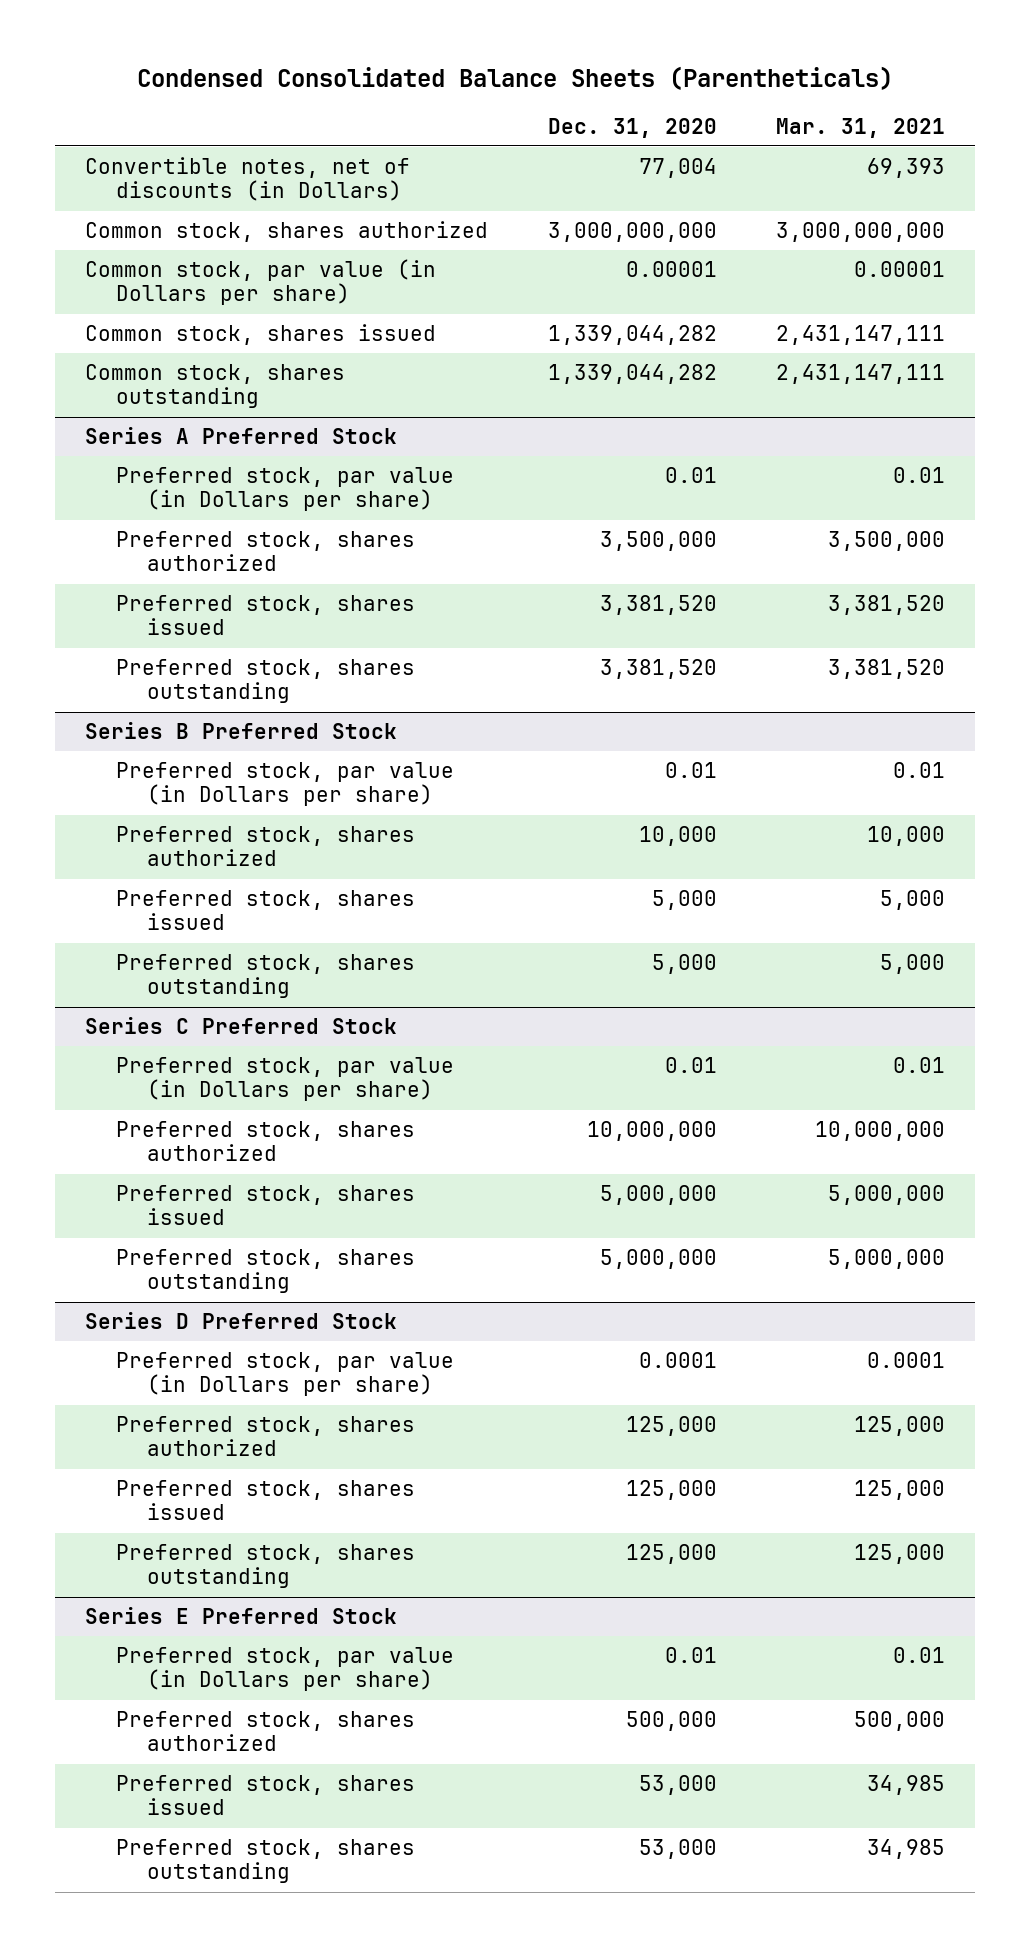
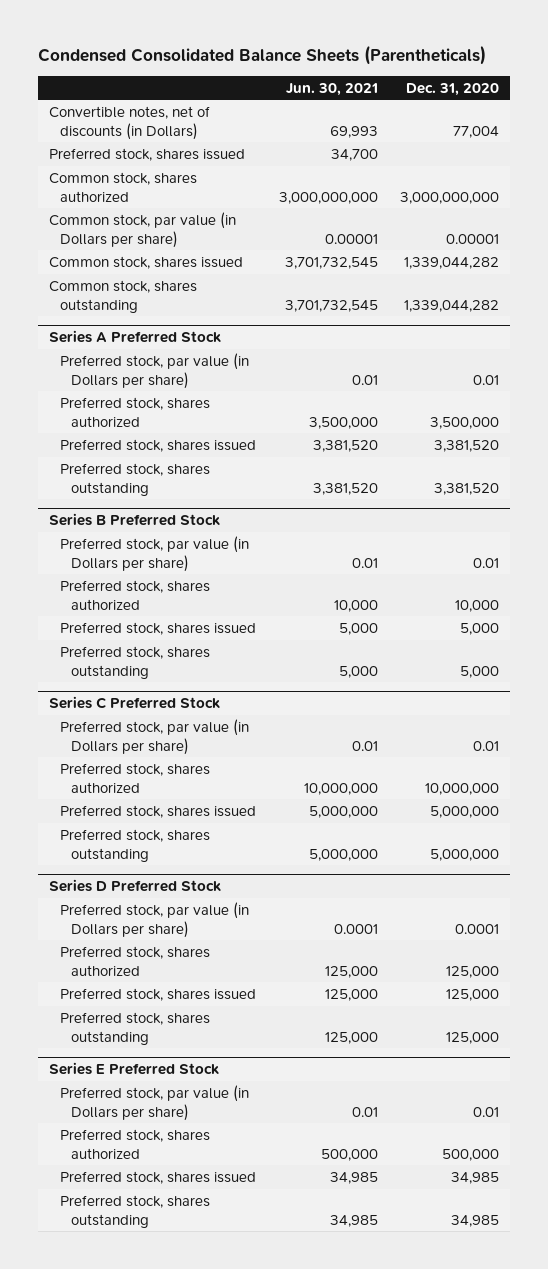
- | Dec. 31, 2020 | Mar. 31, 2021
+ | Jun. 30, 2021 | Dec. 31, 2020
+ Preferred stock, shares issued | 34,700 |
@ Series E Preferred Stock
- Preferred stock, shares issued | 53,000 | 34,985
- Preferred stock, shares outstanding | 53,000 | 34,985
+ Preferred stock, shares issued | 34,985 | 34,985
+ Preferred stock, shares outstanding | 34,985 | 34,985

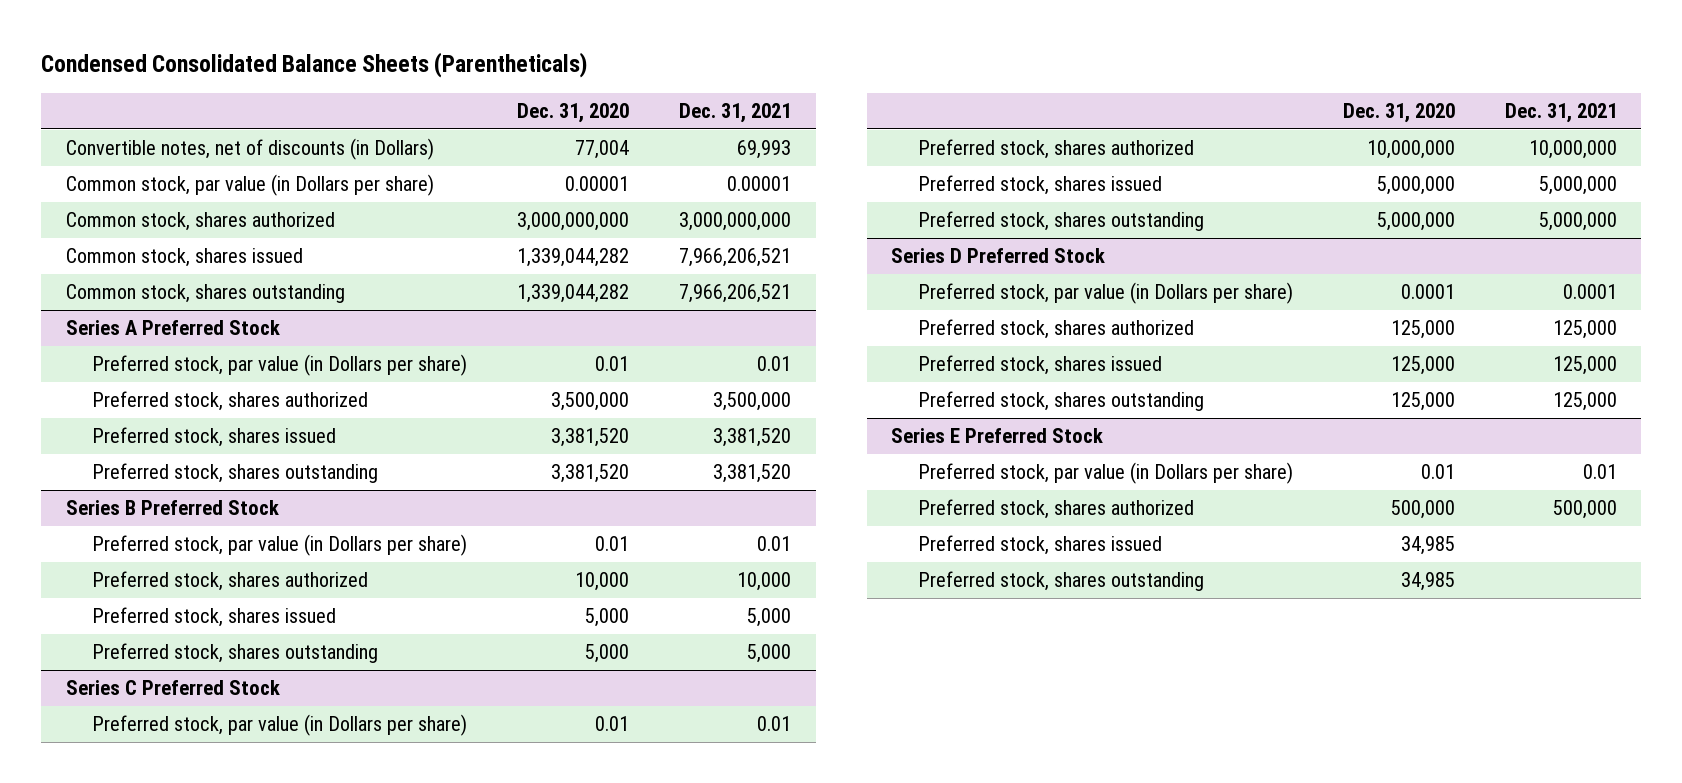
- | Jun. 30, 2021 | Dec. 31, 2020
+ | Dec. 31, 2020 | Dec. 31, 2021
- Preferred stock, shares issued | 34,700 |
moved down: Common stock, shares authorized | 3,000,000,000 | 3,000,000,000

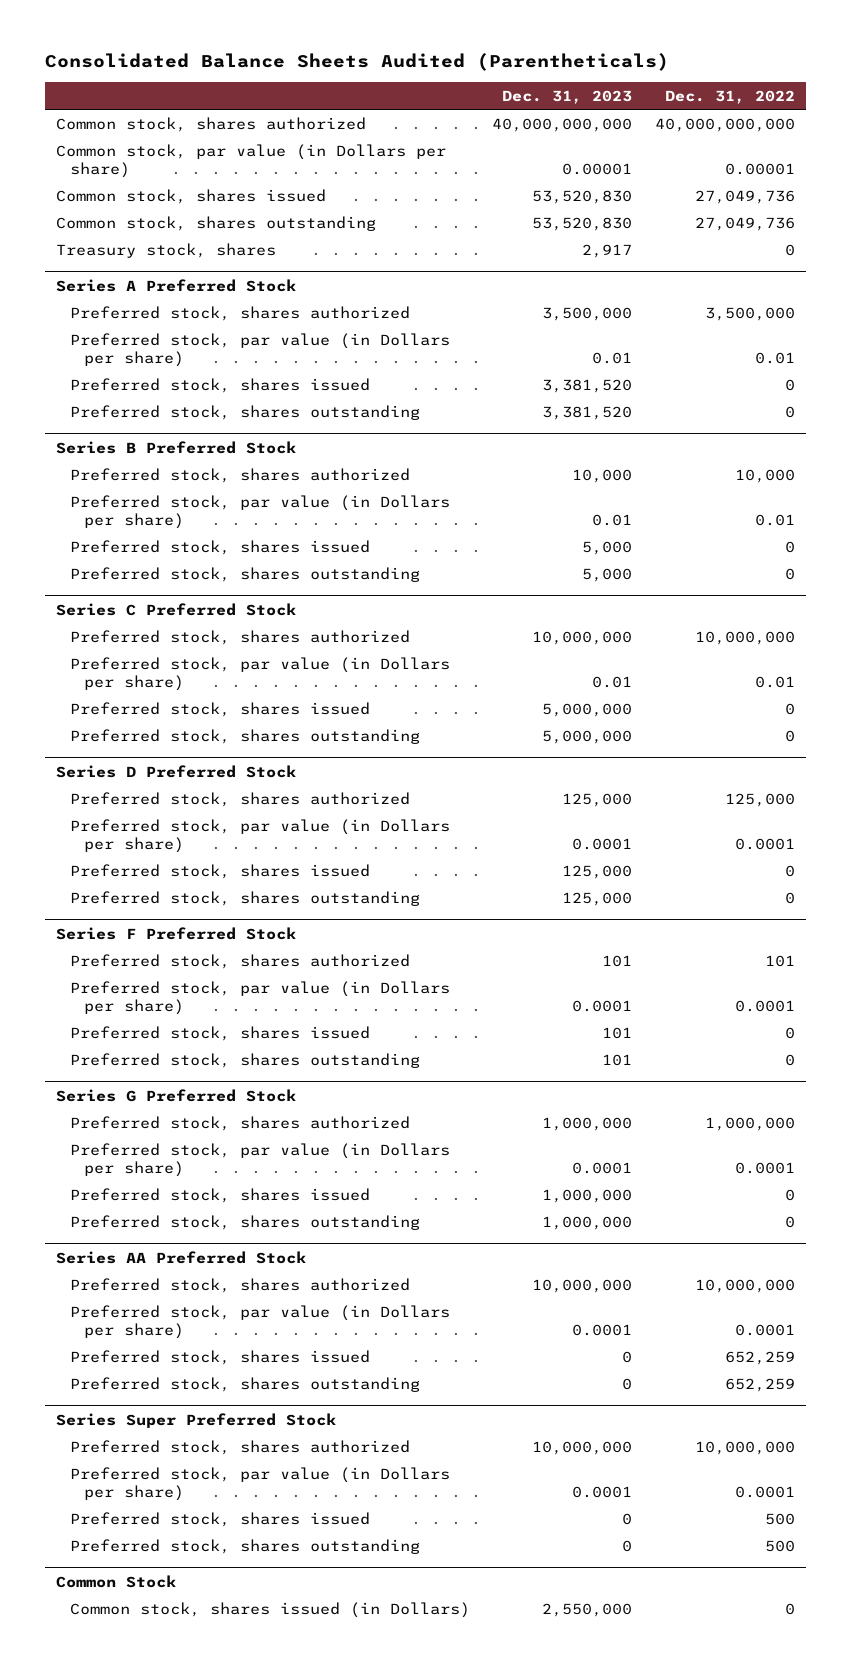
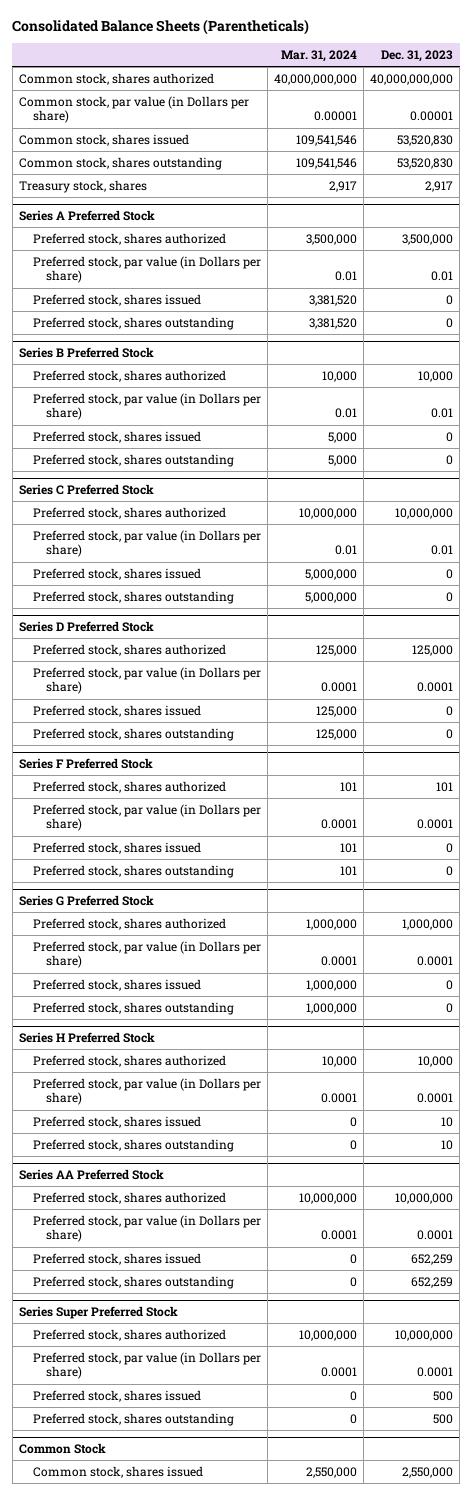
- Consolidated Balance Sheets Audited (Parentheticals)
+ Consolidated Balance Sheets (Parentheticals)
- | Dec. 31, 2023 | Dec. 31, 2022
+ | Mar. 31, 2024 | Dec. 31, 2023
@ Series A Preferred Stock
- Preferred stock, shares issued | 3,381,520 | 0
- Preferred stock, shares outstanding | 3,381,520 | 0
+ Preferred stock, shares issued | 3,381,520 | 0
+ Preferred stock, shares outstanding | 3,381,520 | 0
@ Series B Preferred Stock
- Preferred stock, shares issued | 5,000 | 0
- Preferred stock, shares outstanding | 5,000 | 0
+ Preferred stock, shares issued | 5,000 | 0
+ Preferred stock, shares outstanding | 5,000 | 0
@ Series C Preferred Stock
- Preferred stock, shares issued | 5,000,000 | 0
- Preferred stock, shares outstanding | 5,000,000 | 0
+ Preferred stock, shares issued | 5,000,000 | 0
+ Preferred stock, shares outstanding | 5,000,000 | 0
@ Series D Preferred Stock
- Preferred stock, shares issued | 125,000 | 0
- Preferred stock, shares outstanding | 125,000 | 0
+ Preferred stock, shares issued | 125,000 | 0
+ Preferred stock, shares outstanding | 125,000 | 0
@ Series F Preferred Stock
- Preferred stock, shares issued | 101 | 0
- Preferred stock, shares outstanding | 101 | 0
+ Preferred stock, shares issued | 101 | 0
+ Preferred stock, shares outstanding | 101 | 0
@ Series G Preferred Stock
- Preferred stock, shares issued | 1,000,000 | 0
- Preferred stock, shares outstanding | 1,000,000 | 0
+ Preferred stock, shares issued | 1,000,000 | 0
+ Preferred stock, shares outstanding | 1,000,000 | 0
+ Series H Preferred Stock
+ Preferred stock, shares authorized | 10,000 | 10,000
+ Preferred stock, par value (in Dollars per share) | 0.0001 | 0.0001
+ Preferred stock, shares issued | 0 | 10
+ Preferred stock, shares outstanding | 0 | 10
@ Series AA Preferred Stock
- Preferred stock, shares issued | 0 | 652,259
- Preferred stock, shares outstanding | 0 | 652,259
+ Preferred stock, shares issued | 0 | 652,259
+ Preferred stock, shares outstanding | 0 | 652,259
@ Series Super Preferred Stock
- Preferred stock, shares issued | 0 | 500
- Preferred stock, shares outstanding | 0 | 500
+ Preferred stock, shares issued | 0 | 500
+ Preferred stock, shares outstanding | 0 | 500
@ Common Stock
- Common stock, shares issued (in Dollars) | 2,550,000 | 0
+ Common stock, shares issued | 2,550,000 | 2,550,000

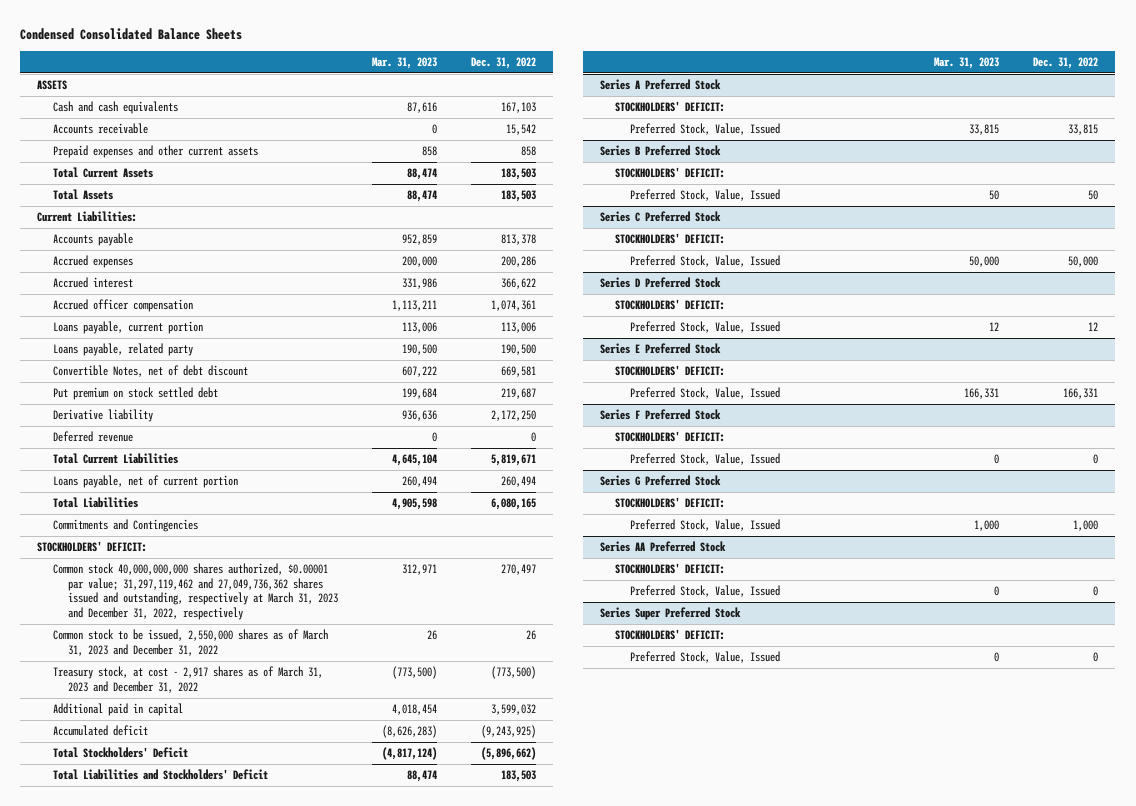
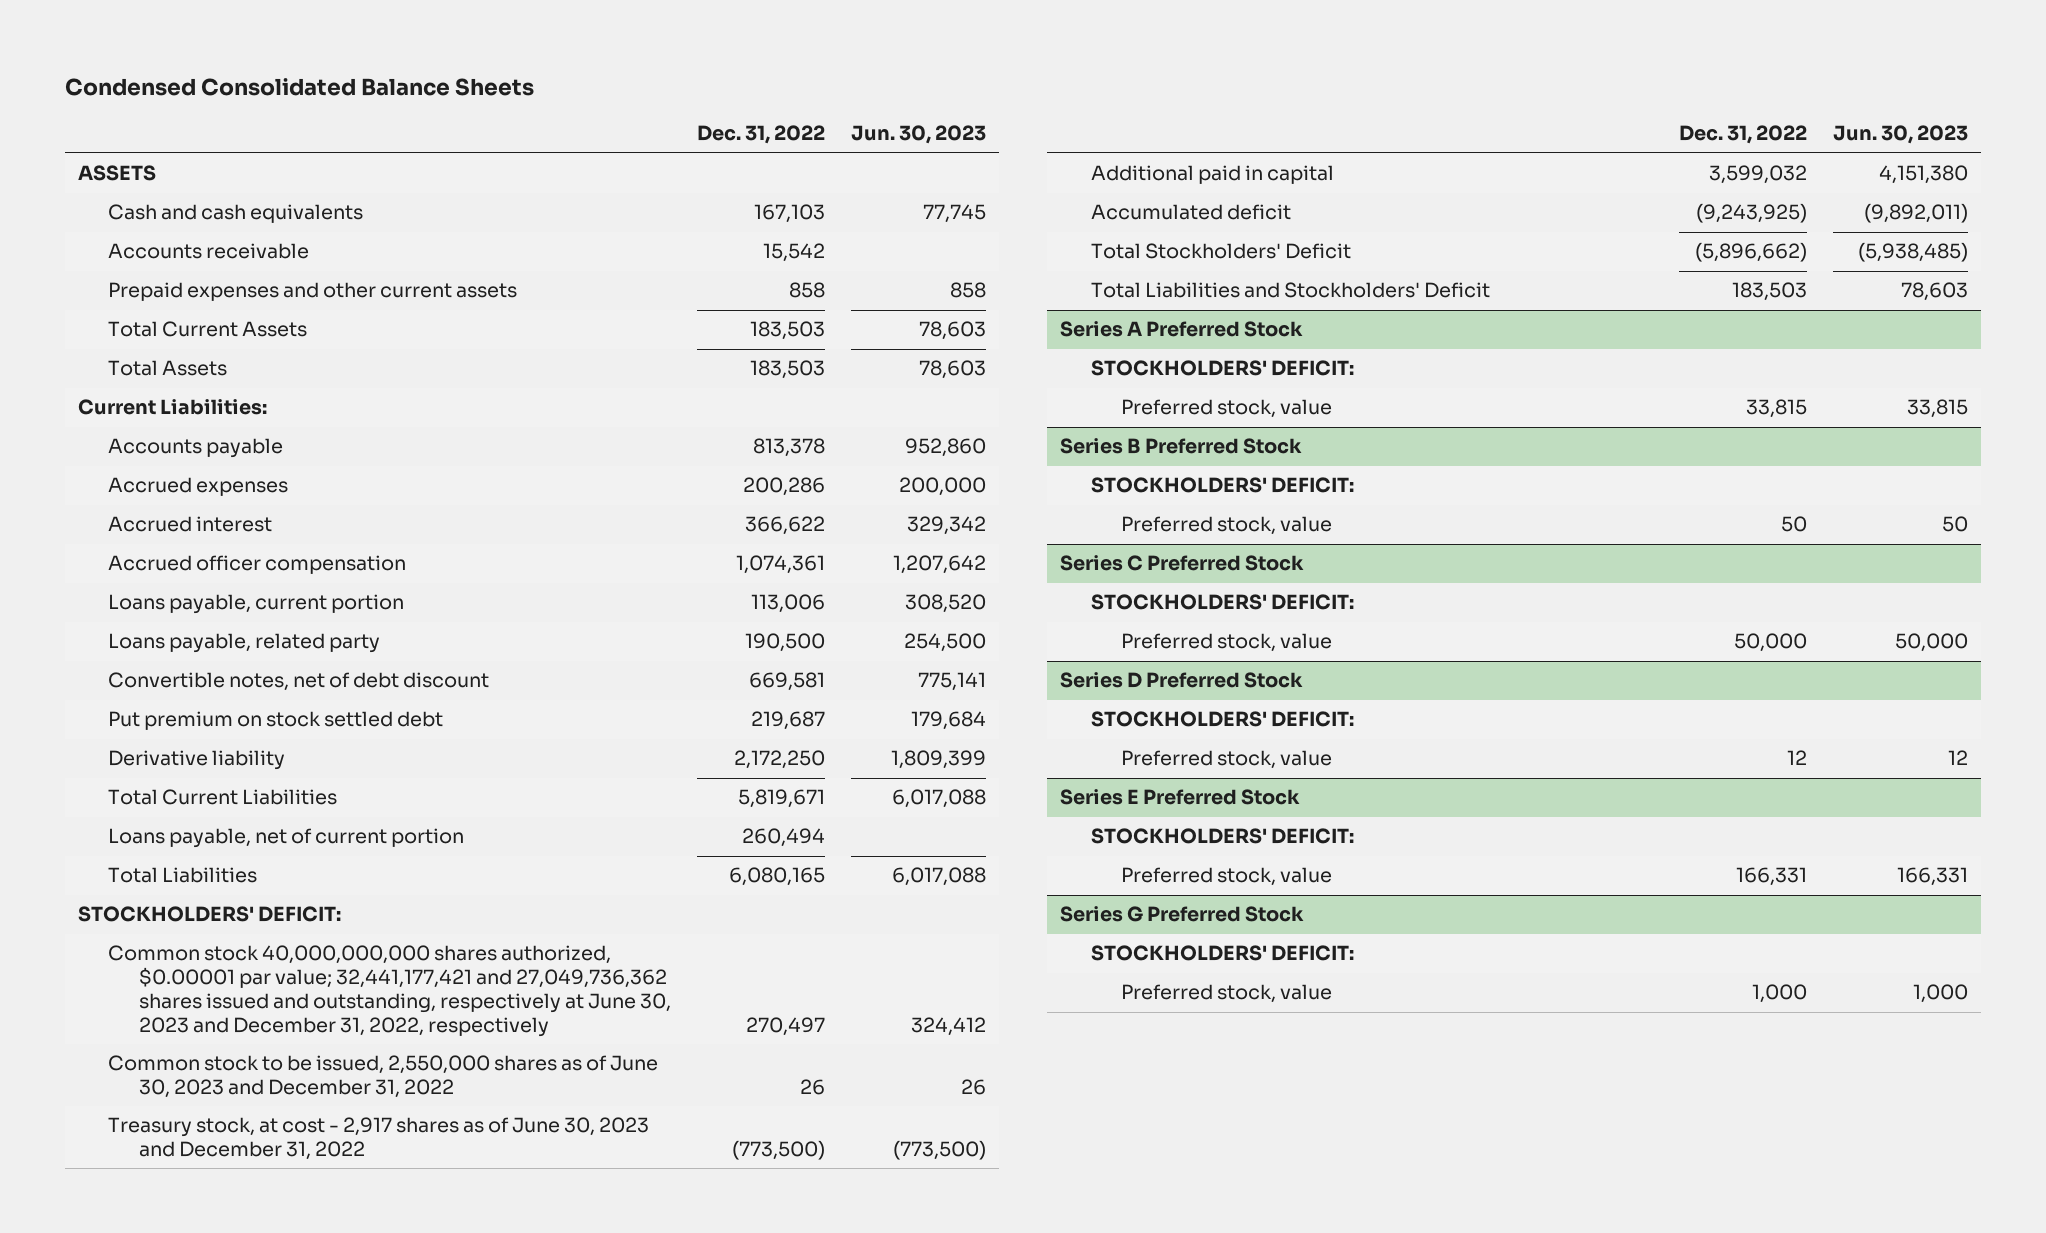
- | Mar. 31, 2023 | Dec. 31, 2022
+ | Dec. 31, 2022 | Jun. 30, 2023
- Convertible Notes, net of debt discount | 607,222 | 669,581
+ Convertible notes, net of debt discount | 669,581 | 775,141
- Deferred revenue | 0 | 0
- Commitments and Contingencies
- Common stock 40,000,000,000 shares authorized, $0.00001 par value; 31,297,119,462 and 27,049,736,362 shares issued and outstanding, respectively at March 31, 2023 and December 31, 2022, respectively | 312,971 | 270,497
- Common stock to be issued, 2,550,000 shares as of March 31, 2023 and December 31, 2022 | 26 | 26
- Treasury stock, at cost - 2,917 shares as of March 31, 2023 and December 31, 2022 | (773,500) | (773,500)
+ Common stock 40,000,000,000 shares authorized, $0.00001 par value; 32,441,177,421 and 27,049,736,362 shares issued and outstanding, respectively at June 30, 2023 and December 31, 2022, respectively | 270,497 | 324,412
+ Common stock to be issued, 2,550,000 shares as of June 30, 2023 and December 31, 2022 | 26 | 26
+ Treasury stock, at cost - 2,917 shares as of June 30, 2023 and December 31, 2022 | (773,500) | (773,500)
@ Series A Preferred Stock
- Preferred Stock, Value, Issued | 33,815 | 33,815
+ Preferred stock, value | 33,815 | 33,815
@ Series B Preferred Stock
- Preferred Stock, Value, Issued | 50 | 50
+ Preferred stock, value | 50 | 50
@ Series C Preferred Stock
- Preferred Stock, Value, Issued | 50,000 | 50,000
+ Preferred stock, value | 50,000 | 50,000
@ Series D Preferred Stock
- Preferred Stock, Value, Issued | 12 | 12
+ Preferred stock, value | 12 | 12
@ Series E Preferred Stock
- Preferred Stock, Value, Issued | 166,331 | 166,331
- Series F Preferred Stock
- STOCKHOLDERS' DEFICIT:
- Preferred Stock, Value, Issued | 0 | 0
@ Series E Preferred Stock
+ Preferred stock, value | 166,331 | 166,331
@ Series G Preferred Stock
- Preferred Stock, Value, Issued | 1,000 | 1,000
- Series AA Preferred Stock
- STOCKHOLDERS' DEFICIT:
- Preferred Stock, Value, Issued | 0 | 0
- Series Super Preferred Stock
- STOCKHOLDERS' DEFICIT:
- Preferred Stock, Value, Issued | 0 | 0
@ Series G Preferred Stock
+ Preferred stock, value | 1,000 | 1,000

